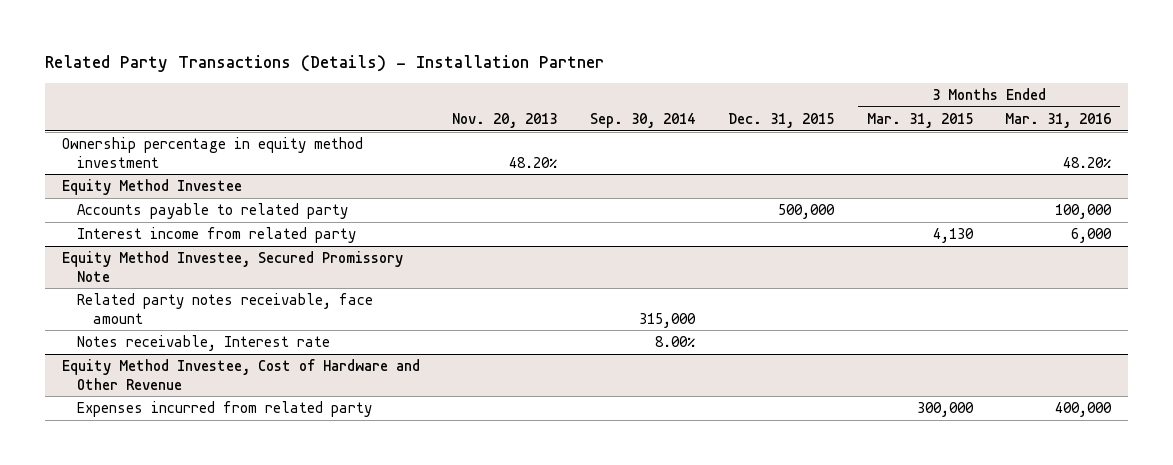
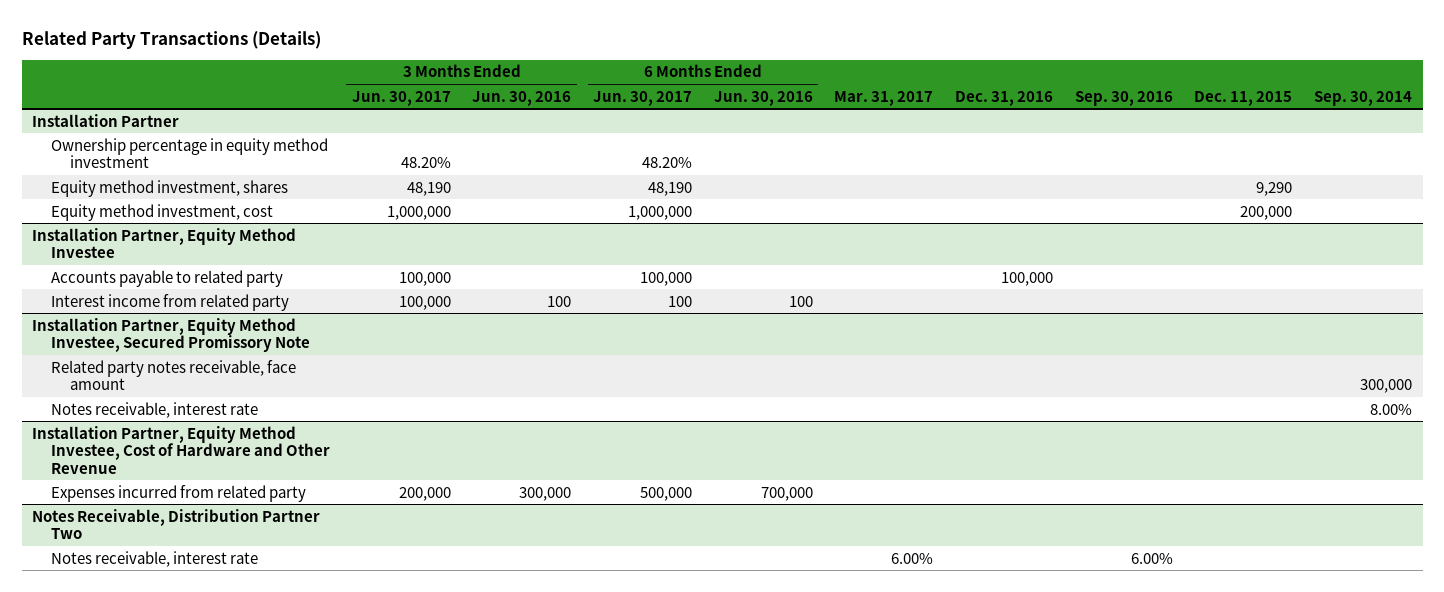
- Related Party Transactions (Details) - Installation Partner
+ Related Party Transactions (Details)
- | Nov. 20, 2013 | Sep. 30, 2014 | Dec. 31, 2015 | 3 Months Ended Mar. 31, 2015 | 3 Months Ended Mar. 31, 2016
+ | 3 Months Ended Jun. 30, 2017 | 3 Months Ended Jun. 30, 2016 | 6 Months Ended Jun. 30, 2017 | 6 Months Ended Jun. 30, 2016 | Mar. 31, 2017 | Dec. 31, 2016 | Sep. 30, 2016 | Dec. 11, 2015 | Sep. 30, 2014
- Ownership percentage in equity method investment | 48.20% | | | | 48.20%
- Equity Method Investee
- Accounts payable to related party | | | 500,000 | | 100,000
- Interest income from related party | | | | 4,130 | 6,000
- Equity Method Investee, Secured Promissory Note
- Related party notes receivable, face amount | | 315,000 | | |
- Notes receivable, Interest rate | | 8.00% | | |
- Equity Method Investee, Cost of Hardware and Other Revenue
+ Installation Partner
+ Ownership percentage in equity method investment | 48.20% | | 48.20% | | | | | |
+ Equity method investment, shares | 48,190 | | 48,190 | | | | | 9,290 |
+ Equity method investment, cost | 1,000,000 | | 1,000,000 | | | | | 200,000 |
+ Installation Partner, Equity Method Investee
+ Accounts payable to related party | 100,000 | | 100,000 | | | 100,000 | | |
+ Interest income from related party | 100,000 | 100 | 100 | 100 | | | | |
+ Installation Partner, Equity Method Investee, Secured Promissory Note
+ Related party notes receivable, face amount | | | | | | | | | 300,000
+ Notes receivable, interest rate | | | | | | | | | 8.00%
+ Installation Partner, Equity Method Investee, Cost of Hardware and Other Revenue
+ Notes Receivable, Distribution Partner Two
+ Notes receivable, interest rate | | | | | 6.00% | | 6.00% | |

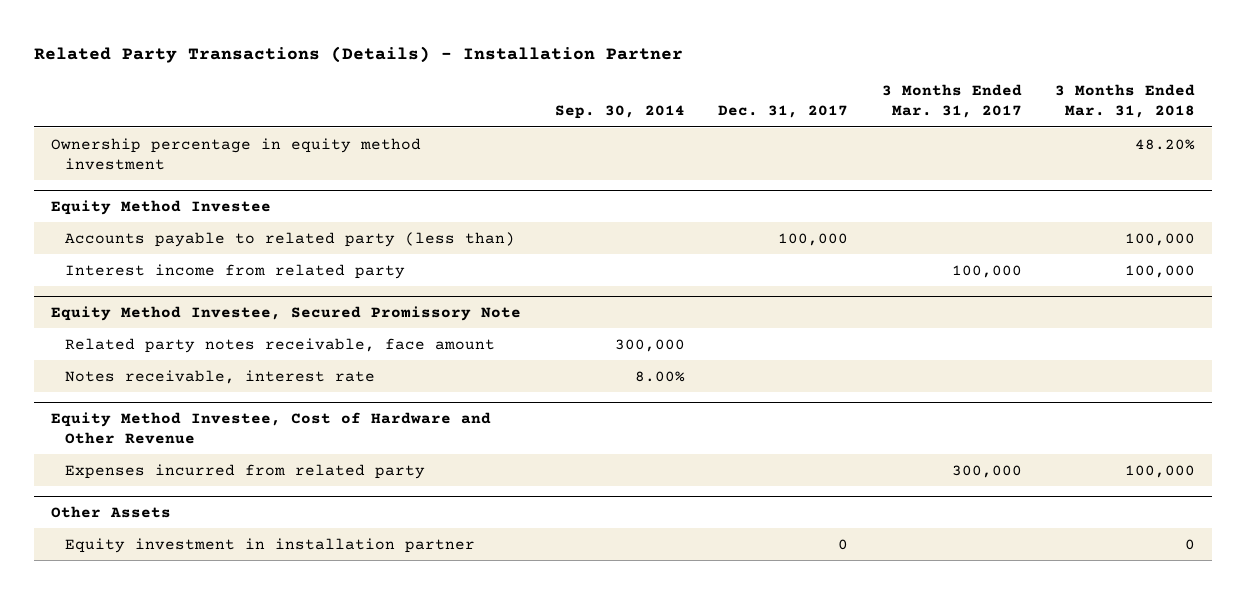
- Related Party Transactions (Details)
+ Related Party Transactions (Details) - Installation Partner
- | 3 Months Ended Jun. 30, 2017 | 3 Months Ended Jun. 30, 2016 | 6 Months Ended Jun. 30, 2017 | 6 Months Ended Jun. 30, 2016 | Mar. 31, 2017 | Dec. 31, 2016 | Sep. 30, 2016 | Dec. 11, 2015 | Sep. 30, 2014
+ | Sep. 30, 2014 | Dec. 31, 2017 | 3 Months Ended Mar. 31, 2017 | 3 Months Ended Mar. 31, 2018
- Installation Partner
- Ownership percentage in equity method investment | 48.20% | | 48.20% | | | | | |
- Equity method investment, shares | 48,190 | | 48,190 | | | | | 9,290 |
- Equity method investment, cost | 1,000,000 | | 1,000,000 | | | | | 200,000 |
- Installation Partner, Equity Method Investee
- Accounts payable to related party | 100,000 | | 100,000 | | | 100,000 | | |
- Interest income from related party | 100,000 | 100 | 100 | 100 | | | | |
- Installation Partner, Equity Method Investee, Secured Promissory Note
+ Ownership percentage in equity method investment | | | | 48.20%
+ Equity Method Investee
+ Accounts payable to related party (less than) | | 100,000 | | 100,000
+ Interest income from related party | | | 100,000 | 100,000
+ Equity Method Investee, Secured Promissory Note
- Installation Partner, Equity Method Investee, Cost of Hardware and Other Revenue
+ Equity Method Investee, Cost of Hardware and Other Revenue
- Notes Receivable, Distribution Partner Two
- Notes receivable, interest rate | | | | | 6.00% | | 6.00% | |
+ Other Assets
+ Equity investment in installation partner | | 0 | | 0

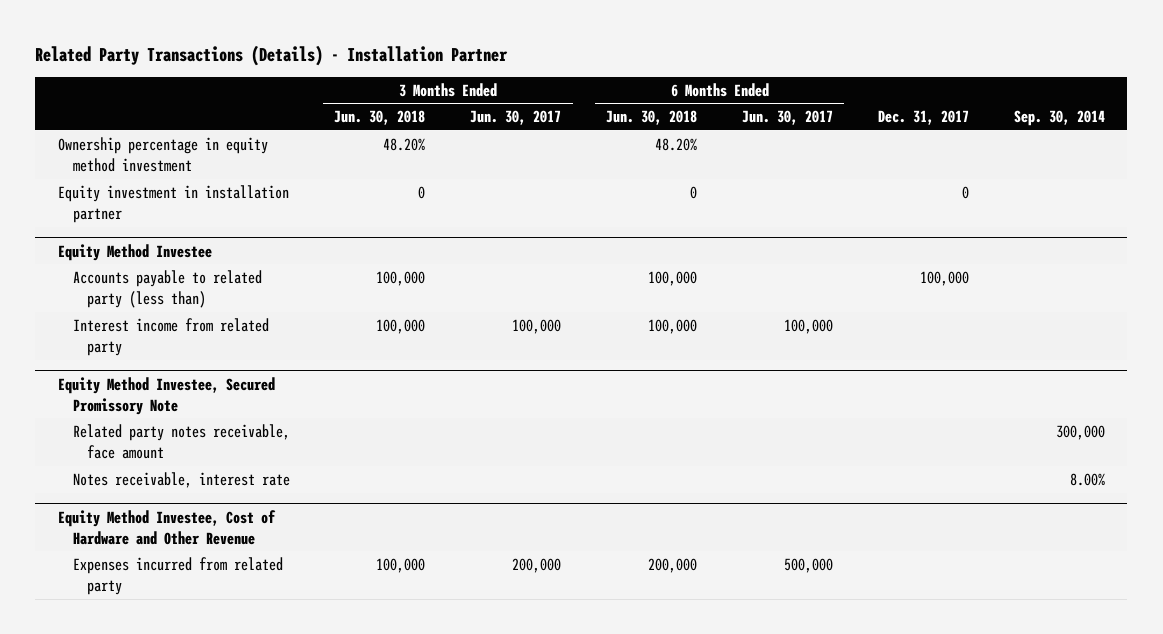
- | Sep. 30, 2014 | Dec. 31, 2017 | 3 Months Ended Mar. 31, 2017 | 3 Months Ended Mar. 31, 2018
+ | 3 Months Ended Jun. 30, 2018 | 3 Months Ended Jun. 30, 2017 | 6 Months Ended Jun. 30, 2018 | 6 Months Ended Jun. 30, 2017 | Dec. 31, 2017 | Sep. 30, 2014
+ Equity investment in installation partner | 0 | | 0 | | 0 |
- Other Assets
- Equity investment in installation partner | | 0 | | 0

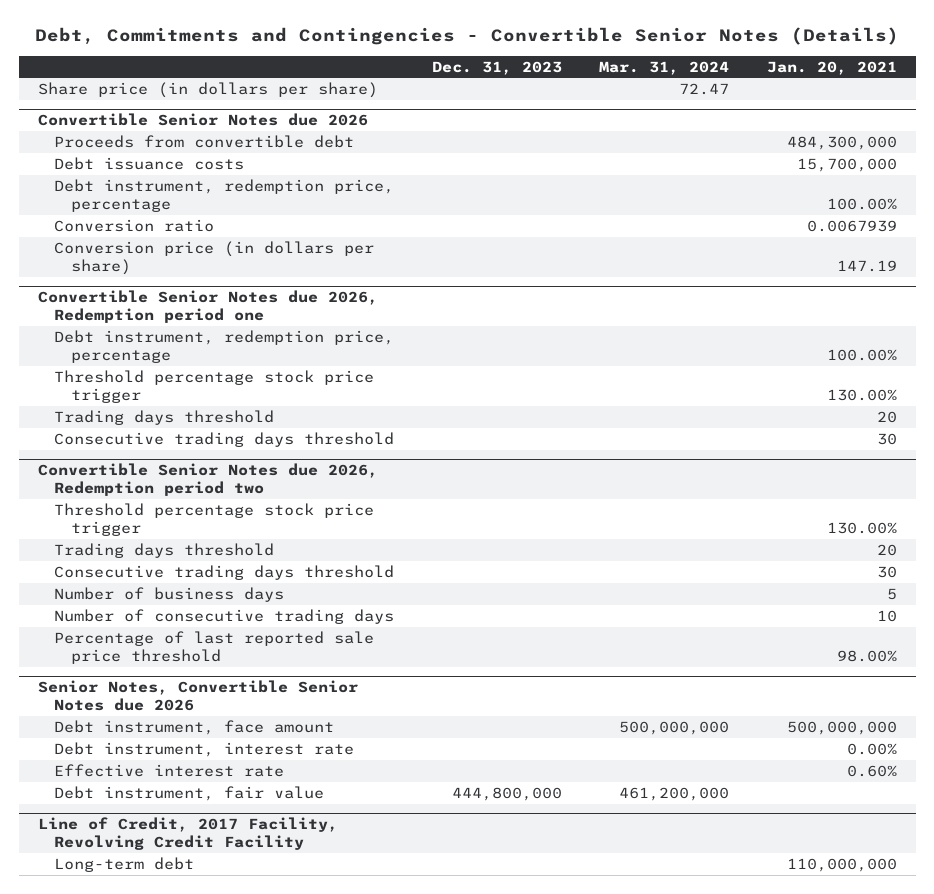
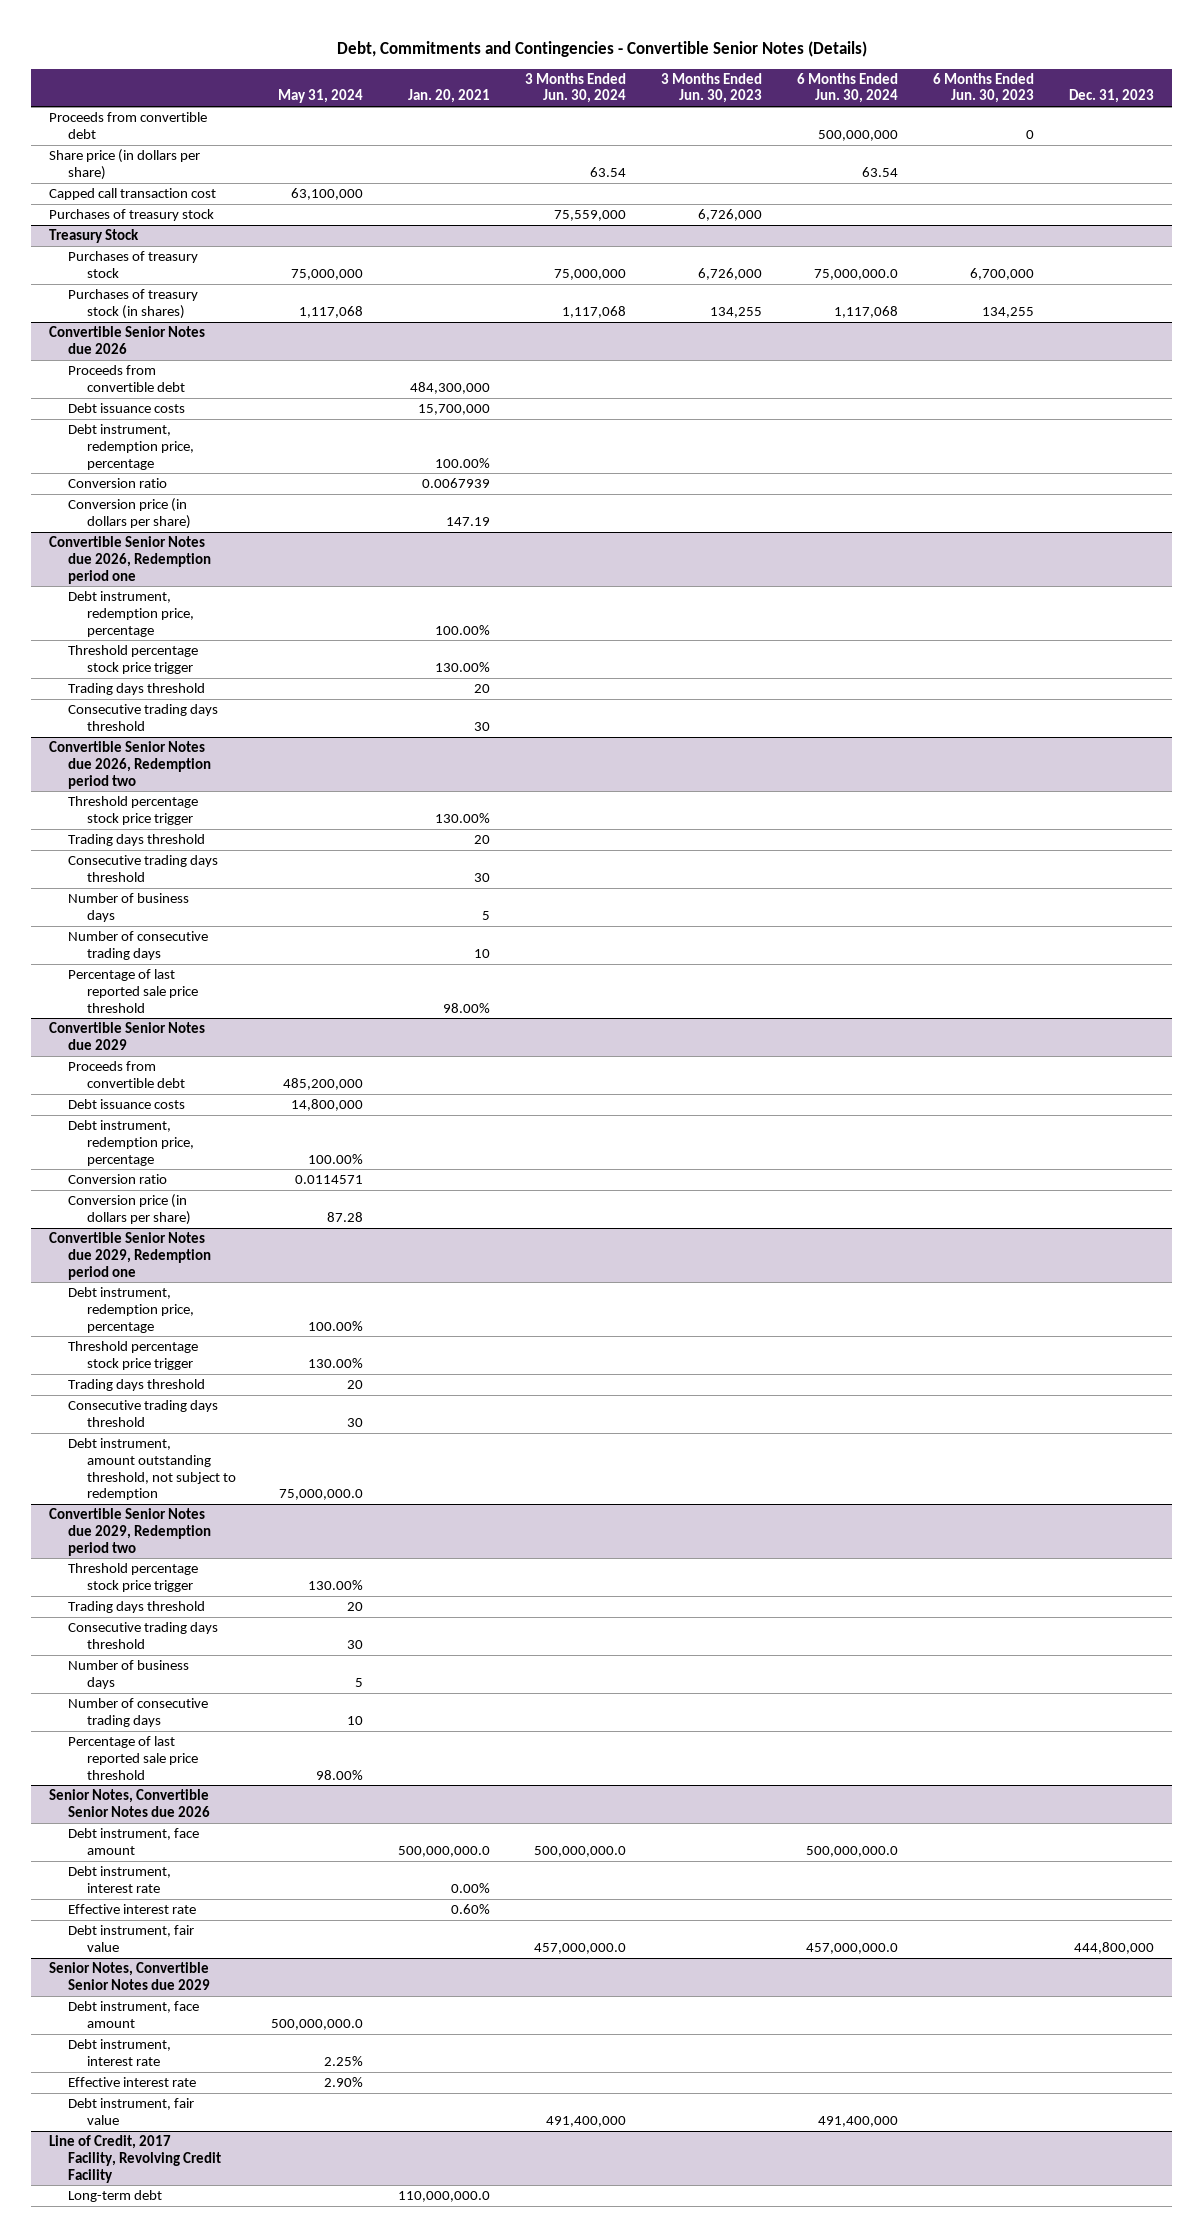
- | Dec. 31, 2023 | Mar. 31, 2024 | Jan. 20, 2021
+ | May 31, 2024 | Jan. 20, 2021 | 3 Months Ended Jun. 30, 2024 | 3 Months Ended Jun. 30, 2023 | 6 Months Ended Jun. 30, 2024 | 6 Months Ended Jun. 30, 2023 | Dec. 31, 2023
+ Proceeds from convertible debt | | | | | 500,000,000 | 0 |
+ Capped call transaction cost | 63,100,000 | | | | | |
+ Purchases of treasury stock | | | 75,559,000 | 6,726,000 | | |
+ Treasury Stock
+ Purchases of treasury stock | 75,000,000 | | 75,000,000 | 6,726,000 | 75,000,000.0 | 6,700,000 |
+ Purchases of treasury stock (in shares) | 1,117,068 | | 1,117,068 | 134,255 | 1,117,068 | 134,255 |
+ Convertible Senior Notes due 2029
+ Proceeds from convertible debt | 485,200,000 | | | | | |
+ Debt issuance costs | 14,800,000 | | | | | |
+ Debt instrument, redemption price, percentage | 100.00% | | | | | |
+ Conversion ratio | 0.0114571 | | | | | |
+ Conversion price (in dollars per share) | 87.28 | | | | | |
+ Convertible Senior Notes due 2029, Redemption period one
+ Debt instrument, redemption price, percentage | 100.00% | | | | | |
+ Threshold percentage stock price trigger | 130.00% | | | | | |
+ Trading days threshold | 20 | | | | | |
+ Consecutive trading days threshold | 30 | | | | | |
+ Debt instrument, amount outstanding threshold, not subject to redemption | 75,000,000.0 | | | | | |
+ Convertible Senior Notes due 2029, Redemption period two
+ Threshold percentage stock price trigger | 130.00% | | | | | |
+ Trading days threshold | 20 | | | | | |
+ Consecutive trading days threshold | 30 | | | | | |
+ Number of business days | 5 | | | | | |
+ Number of consecutive trading days | 10 | | | | | |
+ Percentage of last reported sale price threshold | 98.00% | | | | | |
@ Senior Notes, Convertible Senior Notes due 2026
- Debt instrument, face amount | | 500,000,000 | 500,000,000
+ Debt instrument, face amount | | 500,000,000.0 | 500,000,000.0 | | 500,000,000.0 | |
+ Senior Notes, Convertible Senior Notes due 2029
+ Debt instrument, face amount | 500,000,000.0 | | | | | |
+ Debt instrument, interest rate | 2.25% | | | | | |
+ Effective interest rate | 2.90% | | | | | |
+ Debt instrument, fair value | | | 491,400,000 | | 491,400,000 | |
@ Line of Credit, 2017 Facility, Revolving Credit Facility
- Long-term debt | | | 110,000,000
+ Long-term debt | | 110,000,000.0 | | | | |

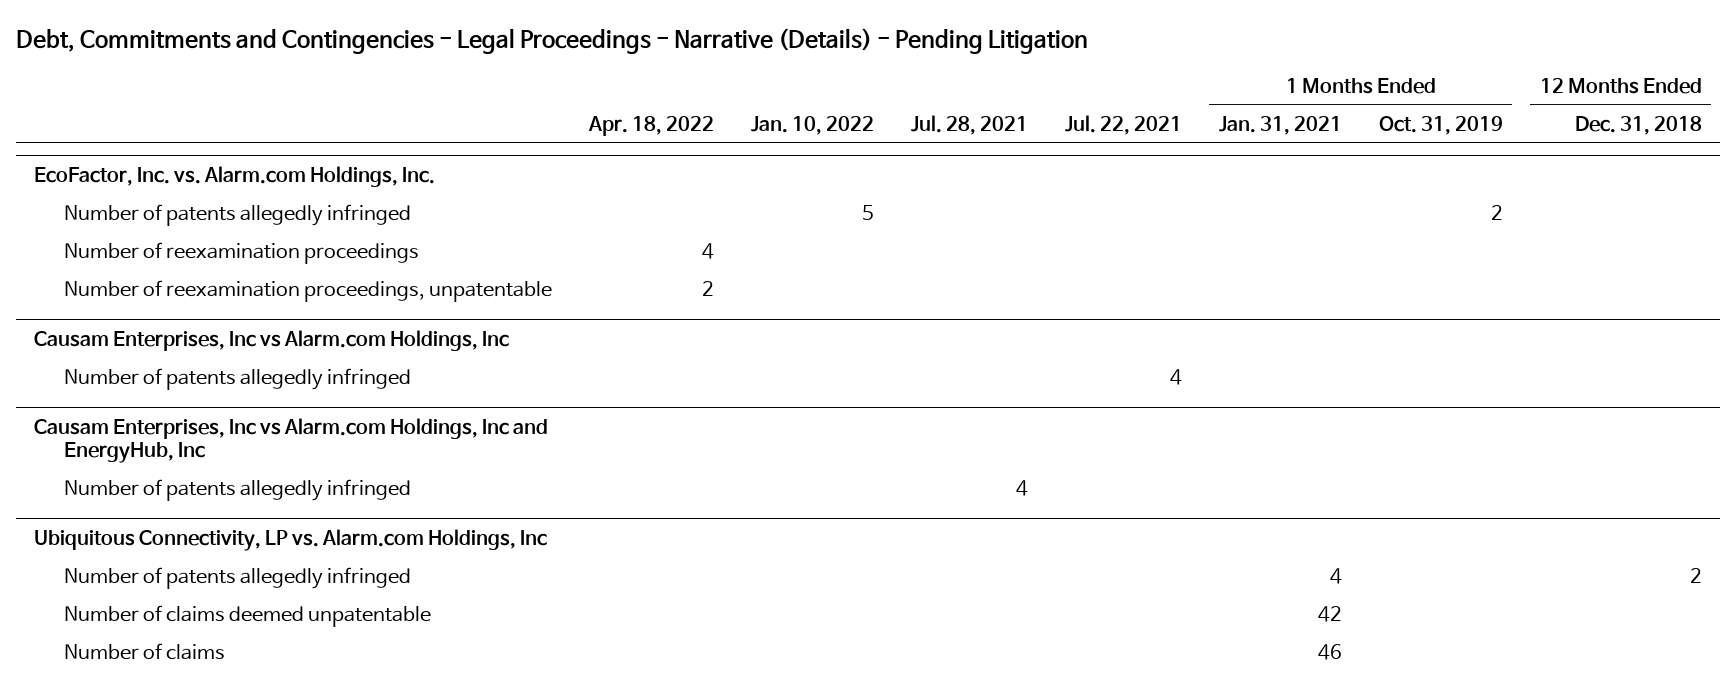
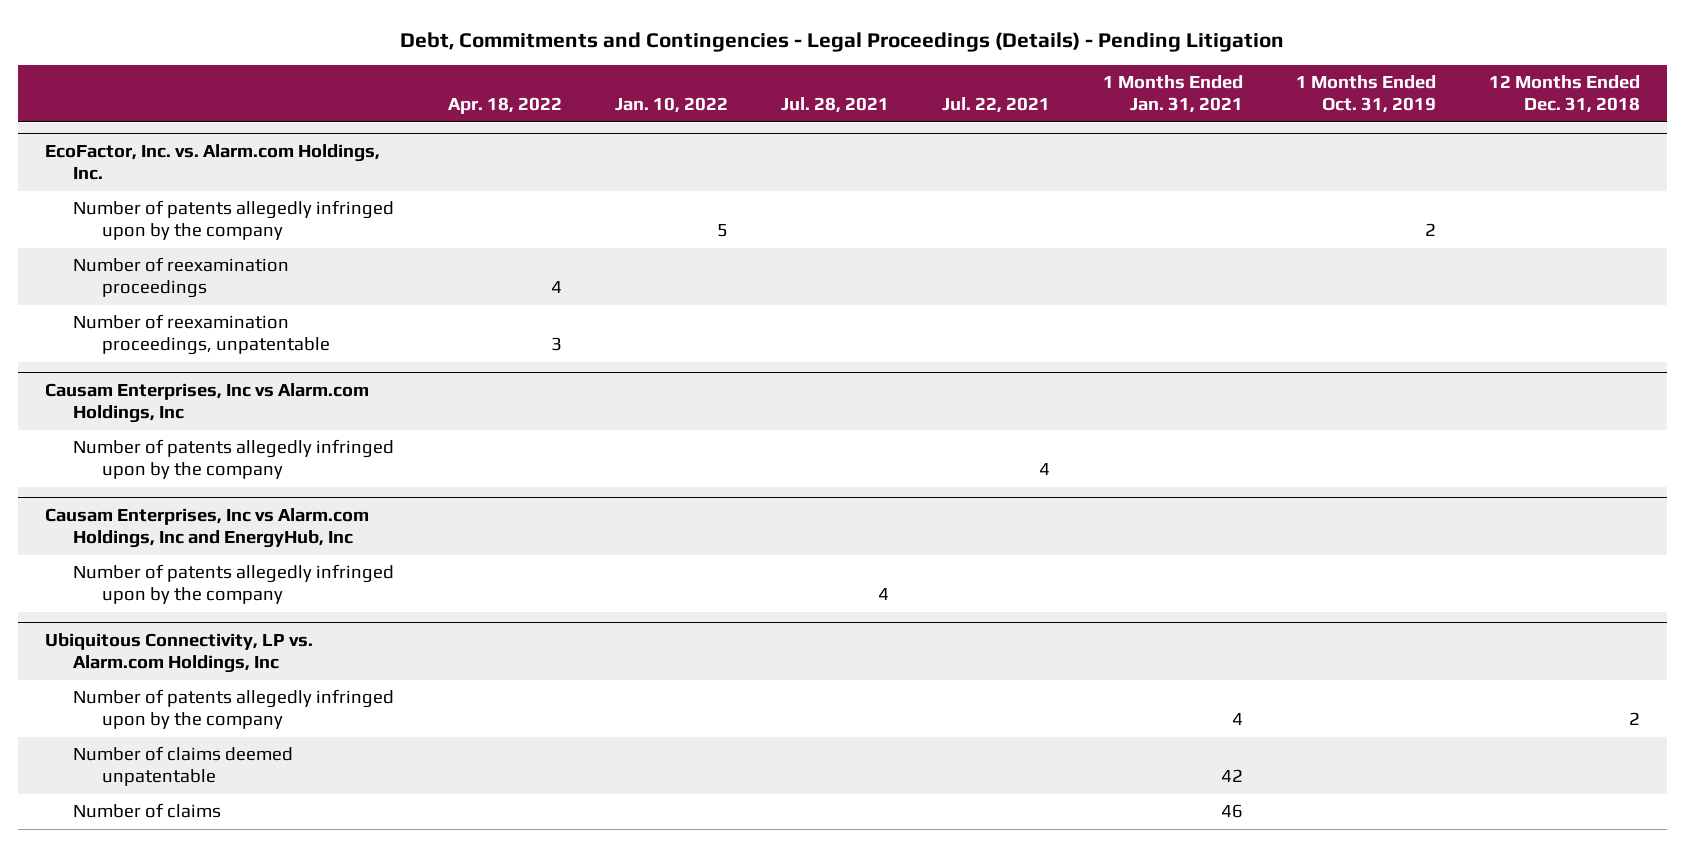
- Debt, Commitments and Contingencies - Legal Proceedings - Narrative (Details) - Pending Litigation
+ Debt, Commitments and Contingencies - Legal Proceedings (Details) - Pending Litigation
@ EcoFactor, Inc. vs. Alarm.com Holdings, Inc.
- Number of patents allegedly infringed | | 5 | | | | 2 |
+ Number of patents allegedly infringed upon by the company | | 5 | | | | 2 |
- Number of reexamination proceedings, unpatentable | 2 | | | | | |
+ Number of reexamination proceedings, unpatentable | 3 | | | | | |
@ Causam Enterprises, Inc vs Alarm.com Holdings, Inc
- Number of patents allegedly infringed | | | | 4 | | |
+ Number of patents allegedly infringed upon by the company | | | | 4 | | |
@ Causam Enterprises, Inc vs Alarm.com Holdings, Inc and EnergyHub, Inc
- Number of patents allegedly infringed | | | 4 | | | |
+ Number of patents allegedly infringed upon by the company | | | 4 | | | |
@ Ubiquitous Connectivity, LP vs. Alarm.com Holdings, Inc
- Number of patents allegedly infringed | | | | | 4 | | 2
+ Number of patents allegedly infringed upon by the company | | | | | 4 | | 2

